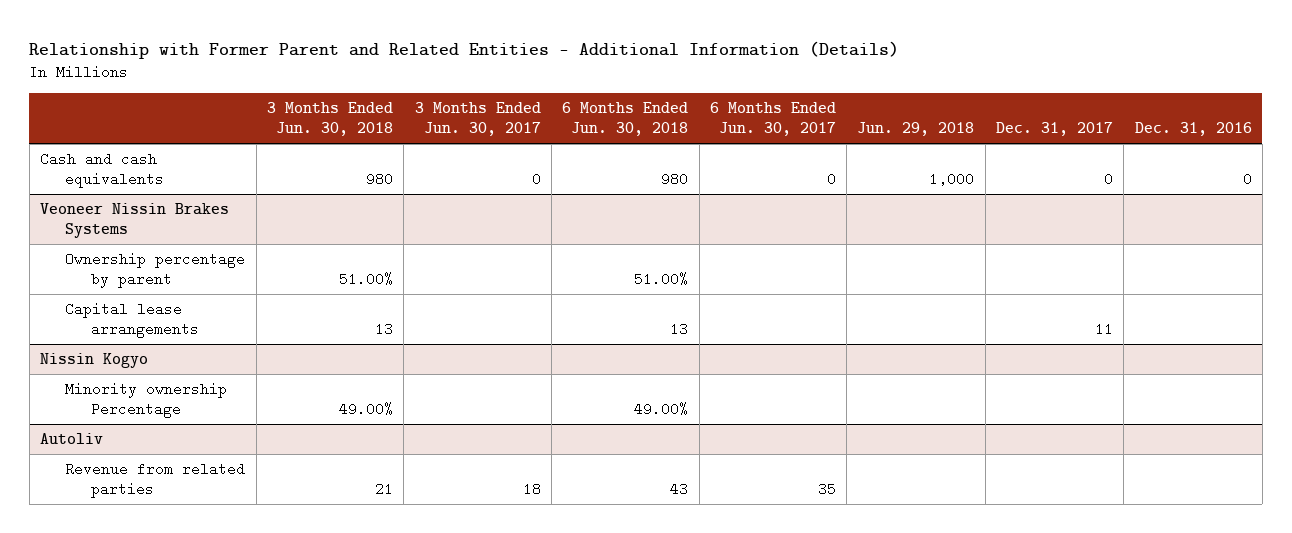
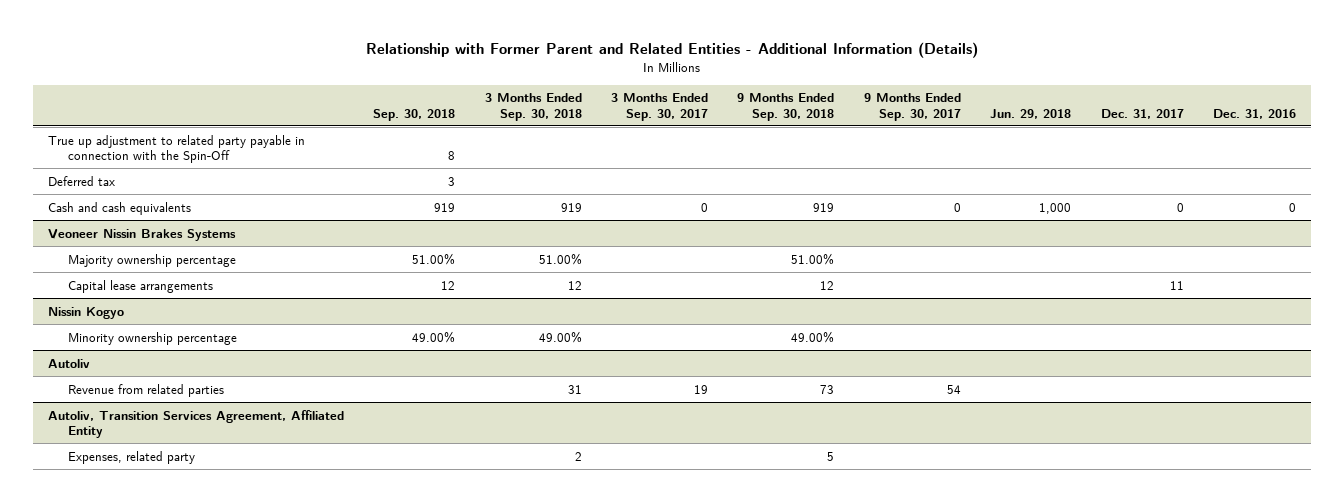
- | 3 Months Ended Jun. 30, 2018 | 3 Months Ended Jun. 30, 2017 | 6 Months Ended Jun. 30, 2018 | 6 Months Ended Jun. 30, 2017 | Jun. 29, 2018 | Dec. 31, 2017 | Dec. 31, 2016
+ | Sep. 30, 2018 | 3 Months Ended Sep. 30, 2018 | 3 Months Ended Sep. 30, 2017 | 9 Months Ended Sep. 30, 2018 | 9 Months Ended Sep. 30, 2017 | Jun. 29, 2018 | Dec. 31, 2017 | Dec. 31, 2016
+ True up adjustment to related party payable in connection with the Spin-Off | 8 | | | | | | |
+ Deferred tax | 3 | | | | | | |
@ Veoneer Nissin Brakes Systems
- Ownership percentage by parent | 51.00% | | 51.00% | | | |
+ Majority ownership percentage | 51.00% | 51.00% | | 51.00% | | | |
@ Nissin Kogyo
- Minority ownership Percentage | 49.00% | | 49.00% | | | |
+ Minority ownership percentage | 49.00% | 49.00% | | 49.00% | | | |
+ Autoliv, Transition Services Agreement, Affiliated Entity
+ Expenses, related party | | 2 | | 5 | | | |

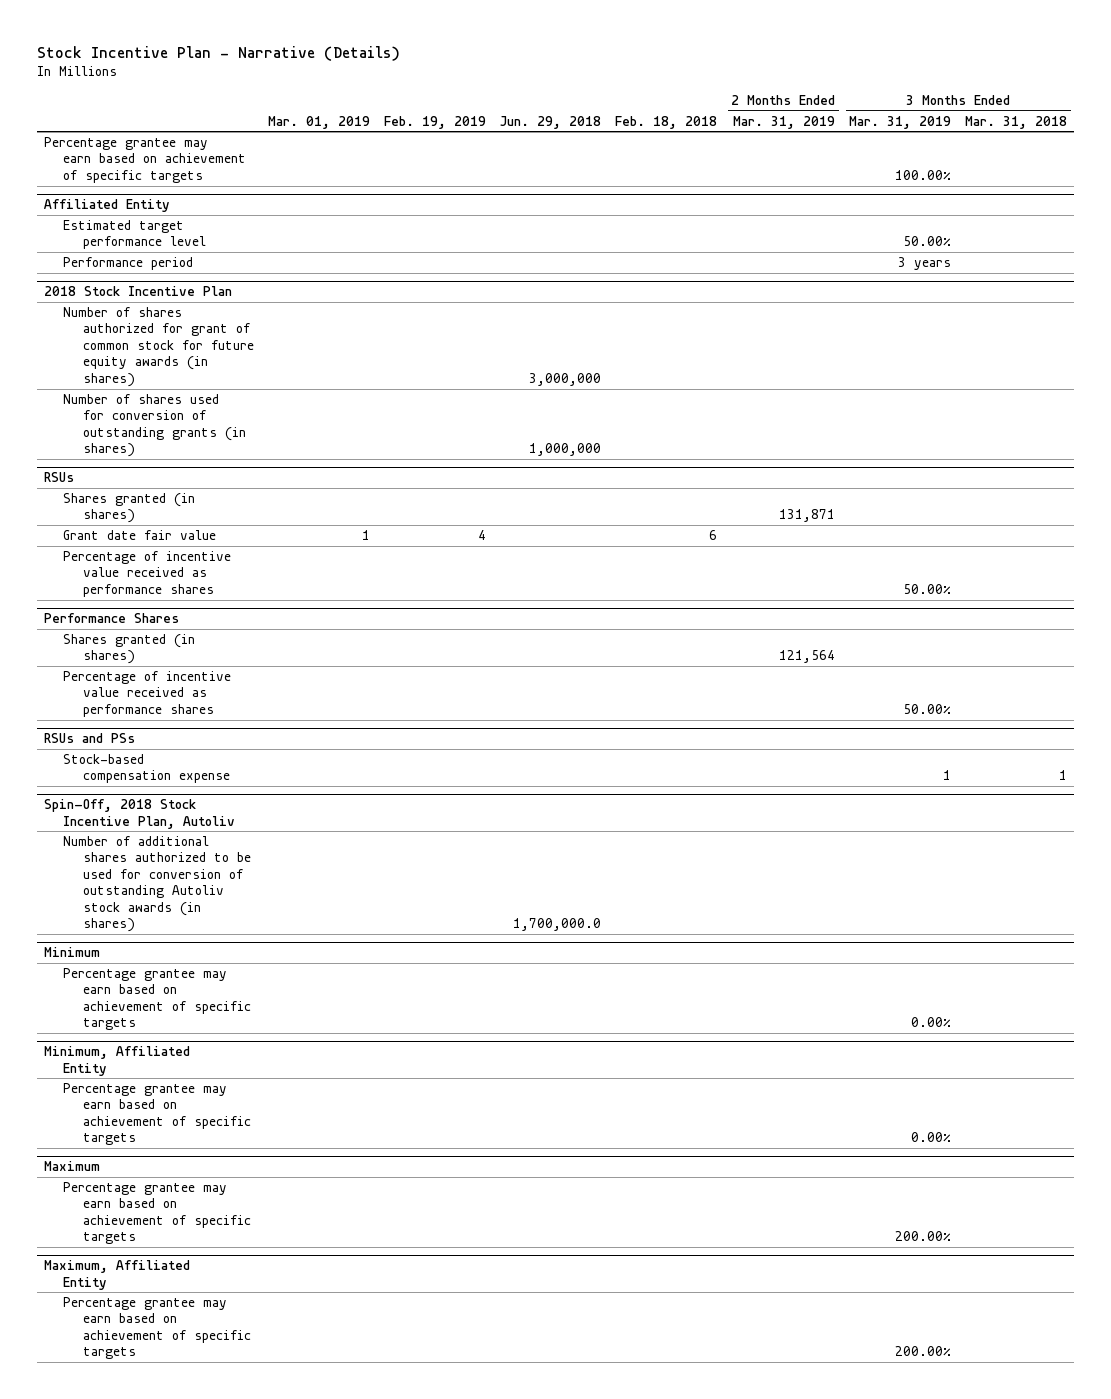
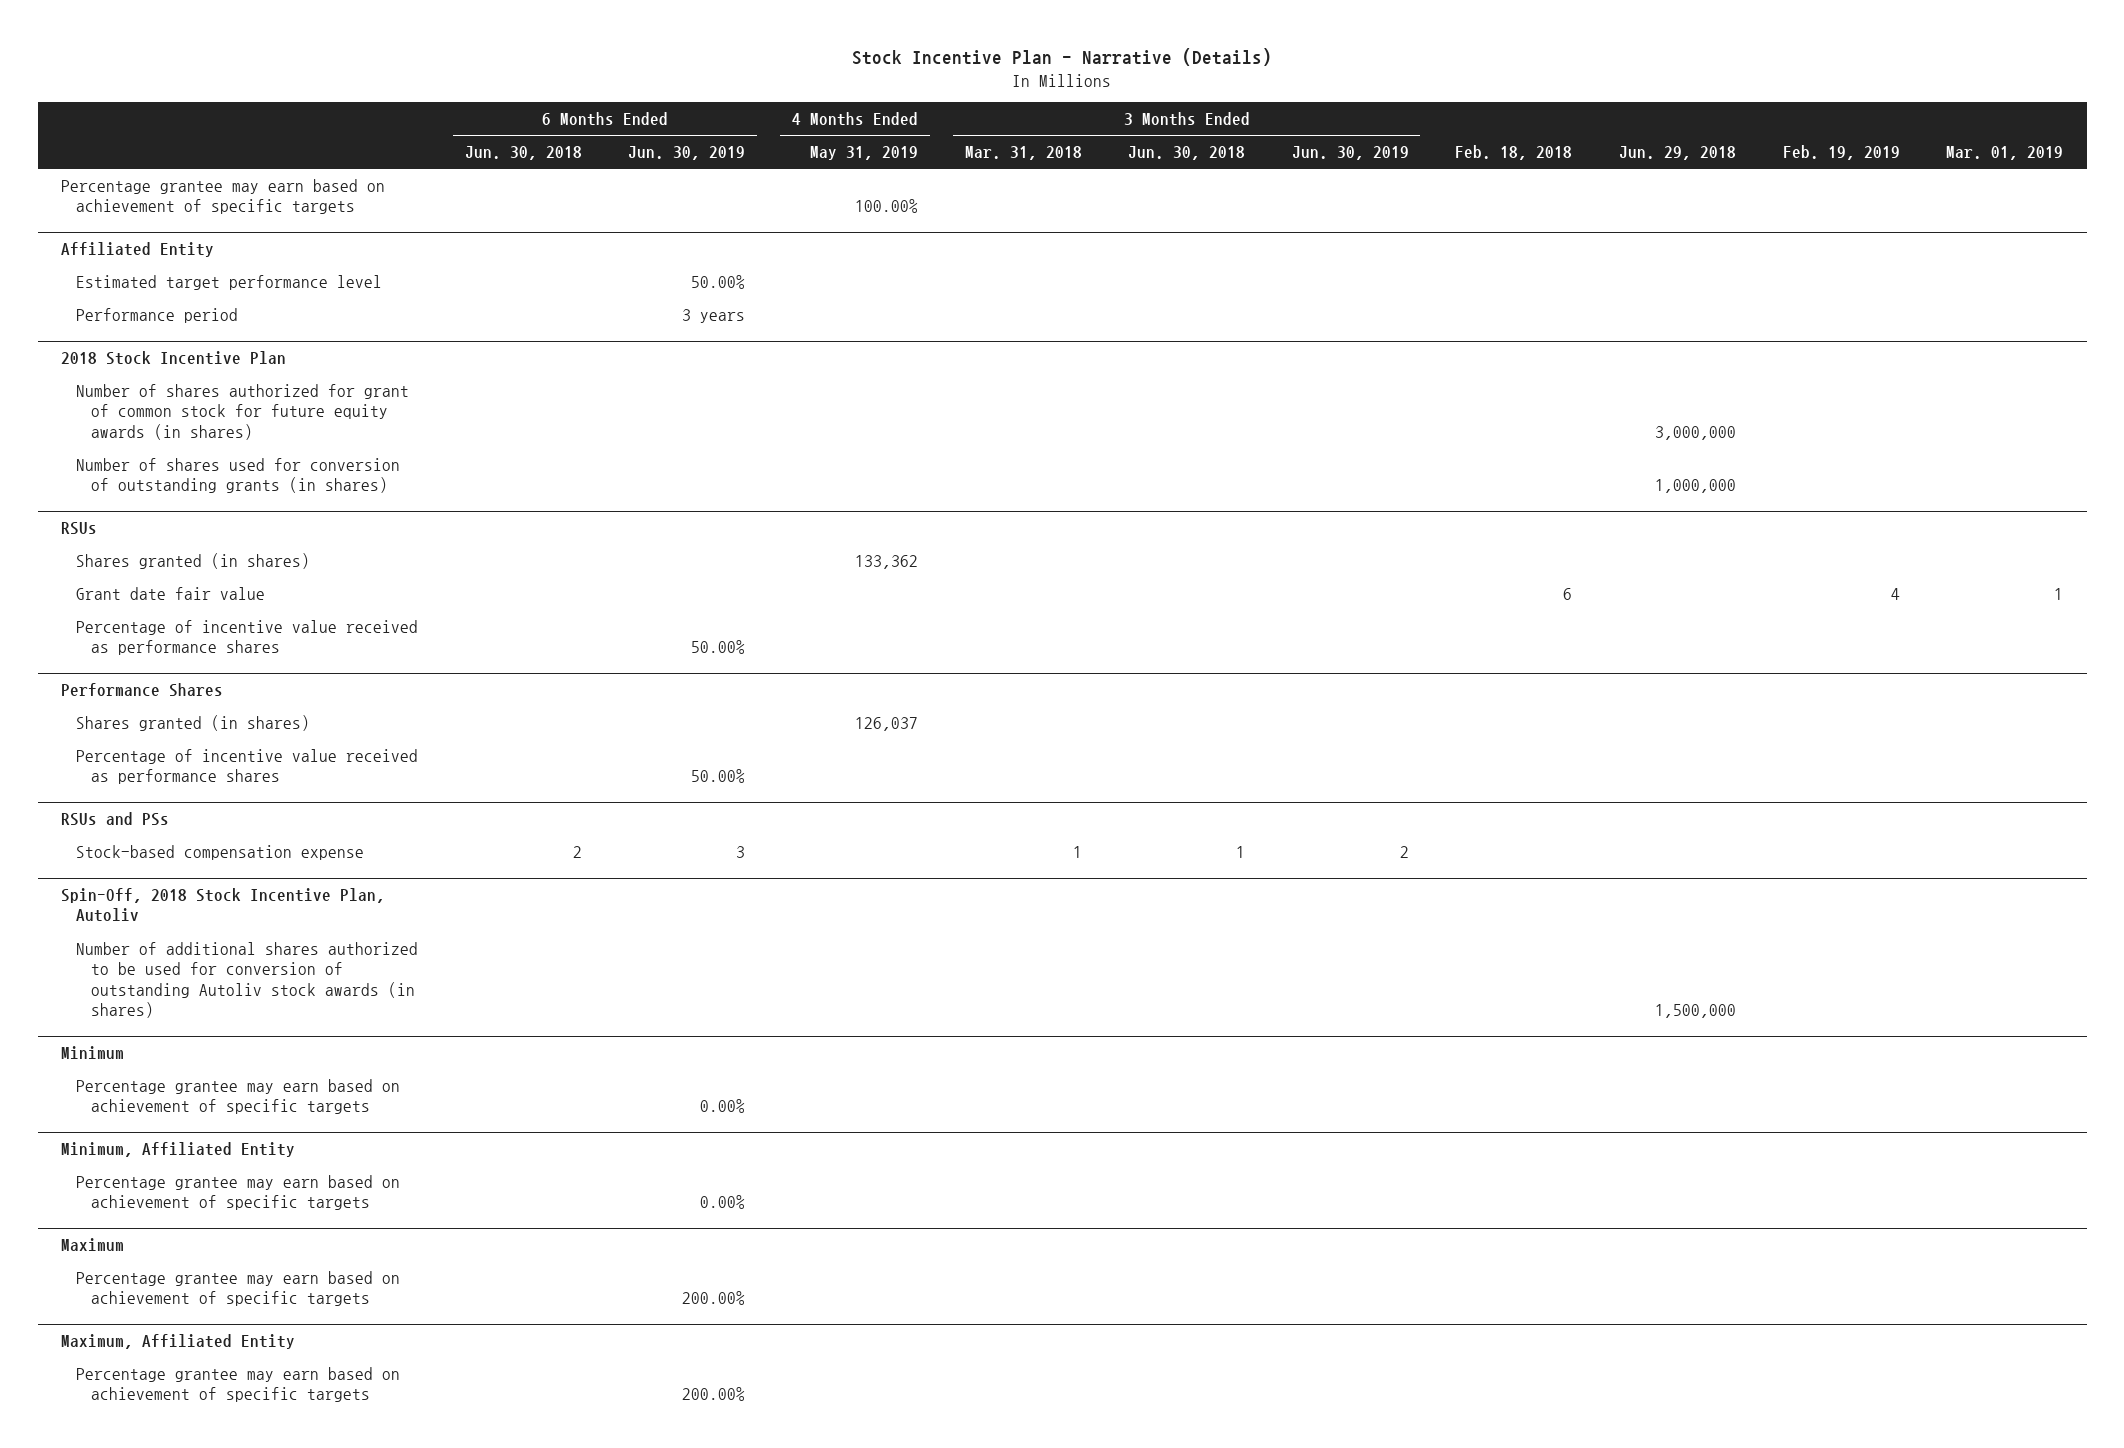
- | Mar. 01, 2019 | Feb. 19, 2019 | Jun. 29, 2018 | Feb. 18, 2018 | 2 Months Ended Mar. 31, 2019 | 3 Months Ended Mar. 31, 2019 | 3 Months Ended Mar. 31, 2018
+ | 6 Months Ended Jun. 30, 2018 | 6 Months Ended Jun. 30, 2019 | 4 Months Ended May 31, 2019 | 3 Months Ended Mar. 31, 2018 | 3 Months Ended Jun. 30, 2018 | 3 Months Ended Jun. 30, 2019 | Feb. 18, 2018 | Jun. 29, 2018 | Feb. 19, 2019 | Mar. 01, 2019
@ Spin-Off, 2018 Stock Incentive Plan, Autoliv
- Number of additional shares authorized to be used for conversion of outstanding Autoliv stock awards (in shares) | | | 1,700,000.0 | | | |
+ Number of additional shares authorized to be used for conversion of outstanding Autoliv stock awards (in shares) | | | | | | | | 1,500,000 | |

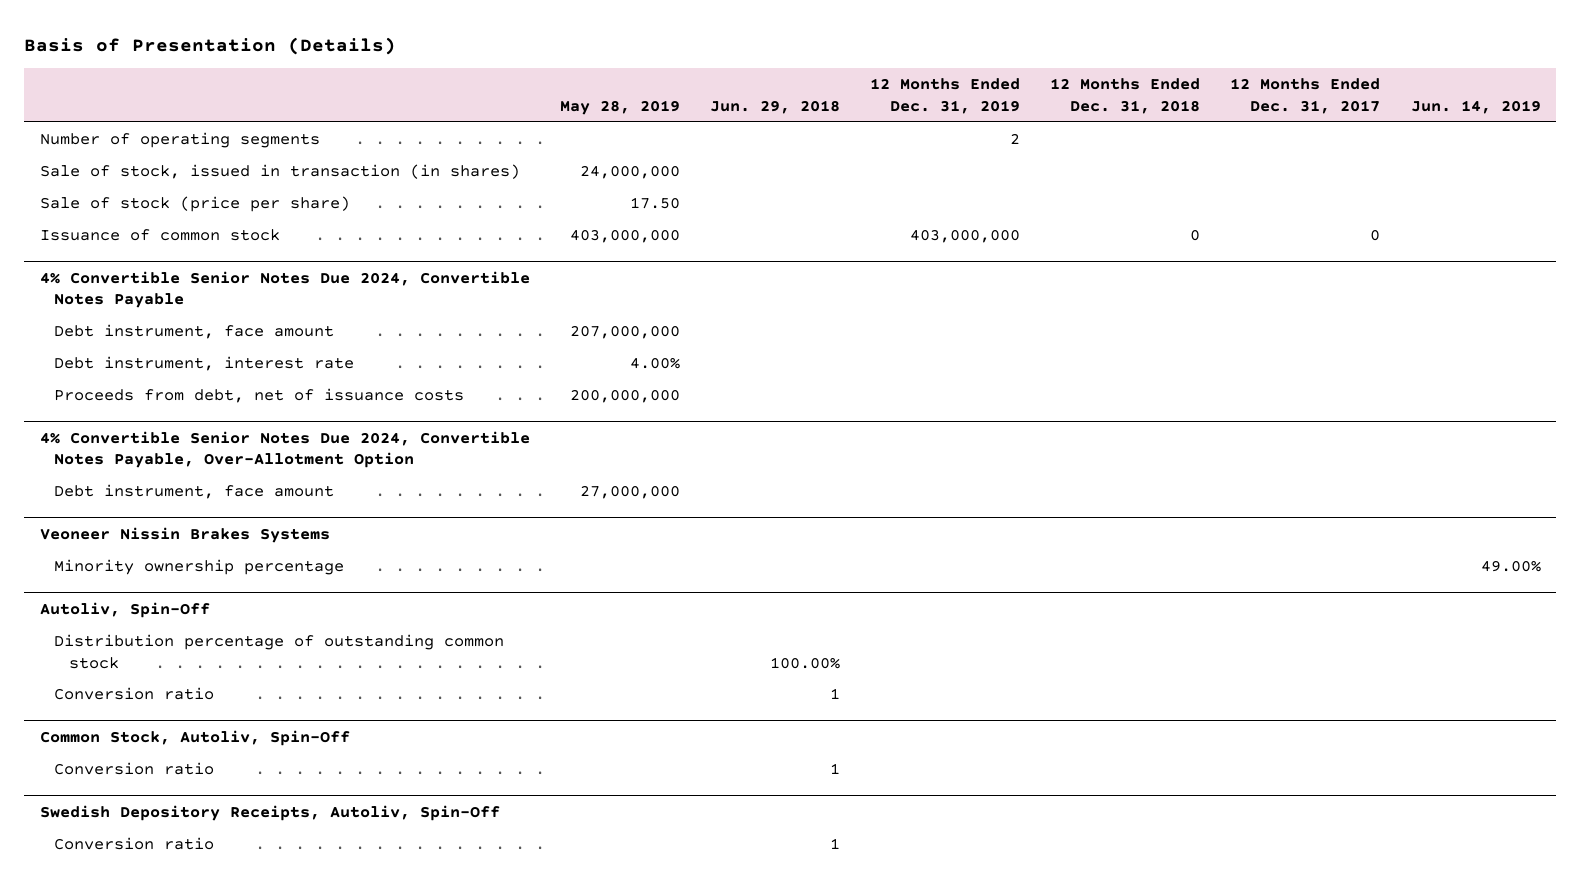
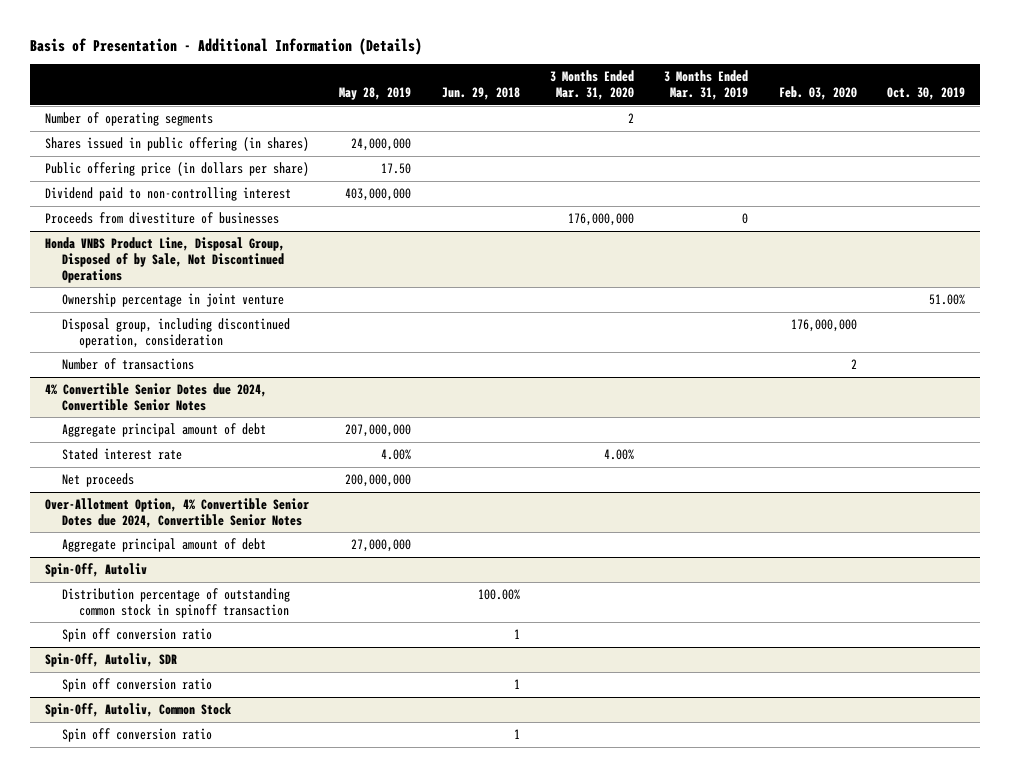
- Basis of Presentation (Details)
+ Basis of Presentation - Additional Information (Details)
- | May 28, 2019 | Jun. 29, 2018 | 12 Months Ended Dec. 31, 2019 | 12 Months Ended Dec. 31, 2018 | 12 Months Ended Dec. 31, 2017 | Jun. 14, 2019
+ | May 28, 2019 | Jun. 29, 2018 | 3 Months Ended Mar. 31, 2020 | 3 Months Ended Mar. 31, 2019 | Feb. 03, 2020 | Oct. 30, 2019
- Sale of stock, issued in transaction (in shares) | 24,000,000 | | | | |
- Sale of stock (price per share) | 17.50 | | | | |
- Issuance of common stock | 403,000,000 | | 403,000,000 | 0 | 0 |
- 4% Convertible Senior Notes Due 2024, Convertible Notes Payable
- Debt instrument, face amount | 207,000,000 | | | | |
- Debt instrument, interest rate | 4.00% | | | | |
- Proceeds from debt, net of issuance costs | 200,000,000 | | | | |
- 4% Convertible Senior Notes Due 2024, Convertible Notes Payable, Over-Allotment Option
- Debt instrument, face amount | 27,000,000 | | | | |
- Veoneer Nissin Brakes Systems
- Minority ownership percentage | | | | | | 49.00%
- Autoliv, Spin-Off
- Distribution percentage of outstanding common stock | | 100.00% | | | |
- Conversion ratio | | 1 | | | |
- Common Stock, Autoliv, Spin-Off
- Conversion ratio | | 1 | | | |
- Swedish Depository Receipts, Autoliv, Spin-Off
- Conversion ratio | | 1 | | | |
+ Shares issued in public offering (in shares) | 24,000,000 | | | | |
+ Public offering price (in dollars per share) | 17.50 | | | | |
+ Dividend paid to non-controlling interest | 403,000,000 | | | | |
+ Proceeds from divestiture of businesses | | | 176,000,000 | 0 | |
+ Honda VNBS Product Line, Disposal Group, Disposed of by Sale, Not Discontinued Operations
+ Ownership percentage in joint venture | | | | | | 51.00%
+ Disposal group, including discontinued operation, consideration | | | | | 176,000,000 |
+ Number of transactions | | | | | 2 |
+ 4% Convertible Senior Dotes due 2024, Convertible Senior Notes
+ Aggregate principal amount of debt | 207,000,000 | | | | |
+ Stated interest rate | 4.00% | | 4.00% | | |
+ Net proceeds | 200,000,000 | | | | |
+ Over-Allotment Option, 4% Convertible Senior Dotes due 2024, Convertible Senior Notes
+ Aggregate principal amount of debt | 27,000,000 | | | | |
+ Spin-Off, Autoliv
+ Distribution percentage of outstanding common stock in spinoff transaction | | 100.00% | | | |
+ Spin off conversion ratio | | 1 | | | |
+ Spin-Off, Autoliv, SDR
+ Spin off conversion ratio | | 1 | | | |
+ Spin-Off, Autoliv, Common Stock
+ Spin off conversion ratio | | 1 | | | |

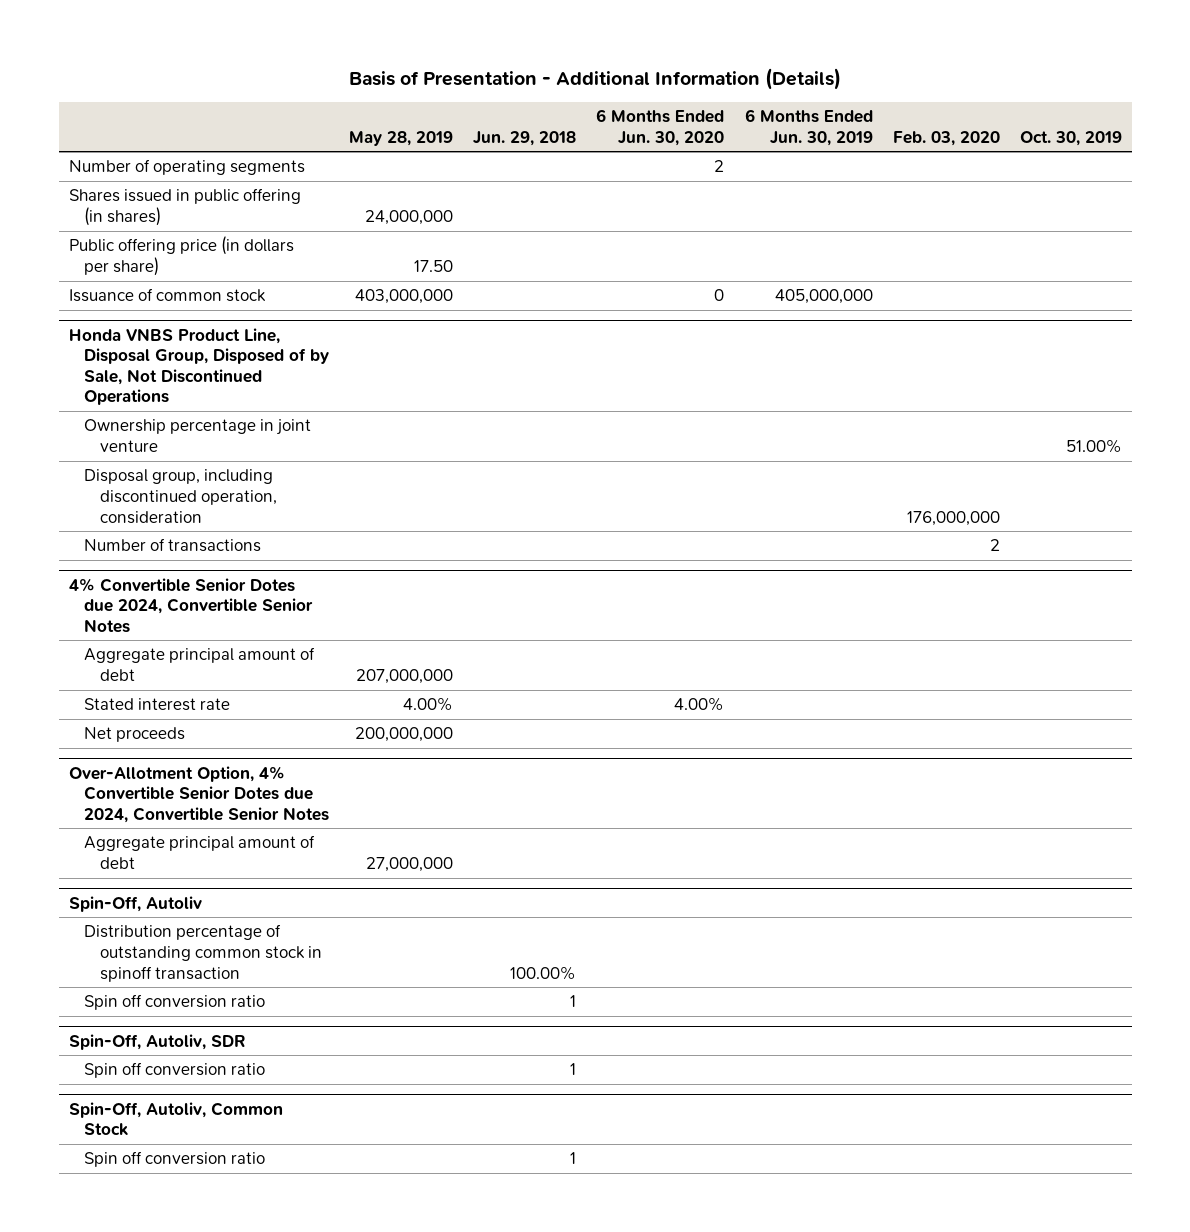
- | May 28, 2019 | Jun. 29, 2018 | 3 Months Ended Mar. 31, 2020 | 3 Months Ended Mar. 31, 2019 | Feb. 03, 2020 | Oct. 30, 2019
+ | May 28, 2019 | Jun. 29, 2018 | 6 Months Ended Jun. 30, 2020 | 6 Months Ended Jun. 30, 2019 | Feb. 03, 2020 | Oct. 30, 2019
- Dividend paid to non-controlling interest | 403,000,000 | | | | |
- Proceeds from divestiture of businesses | | | 176,000,000 | 0 | |
+ Issuance of common stock | 403,000,000 | | 0 | 405,000,000 | |

